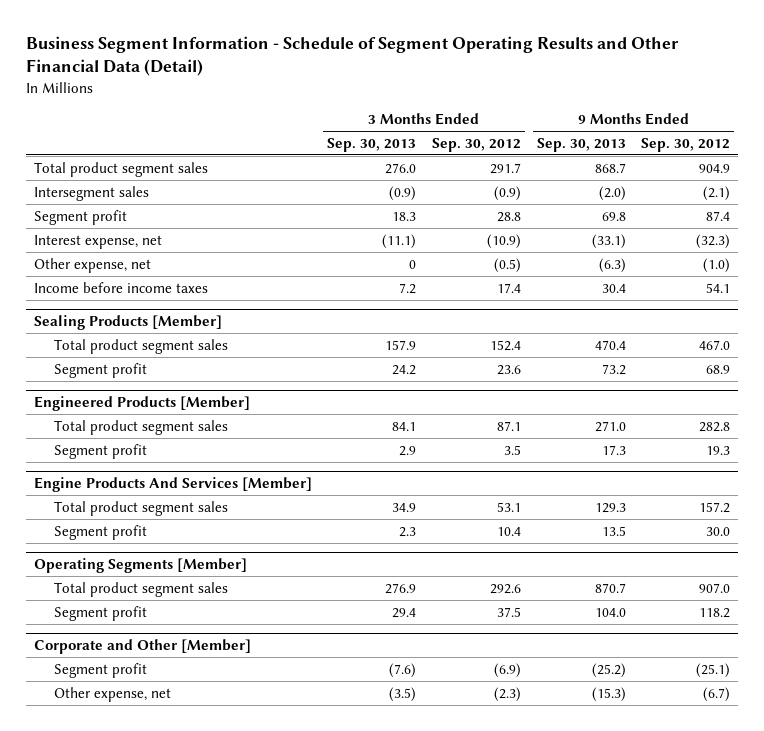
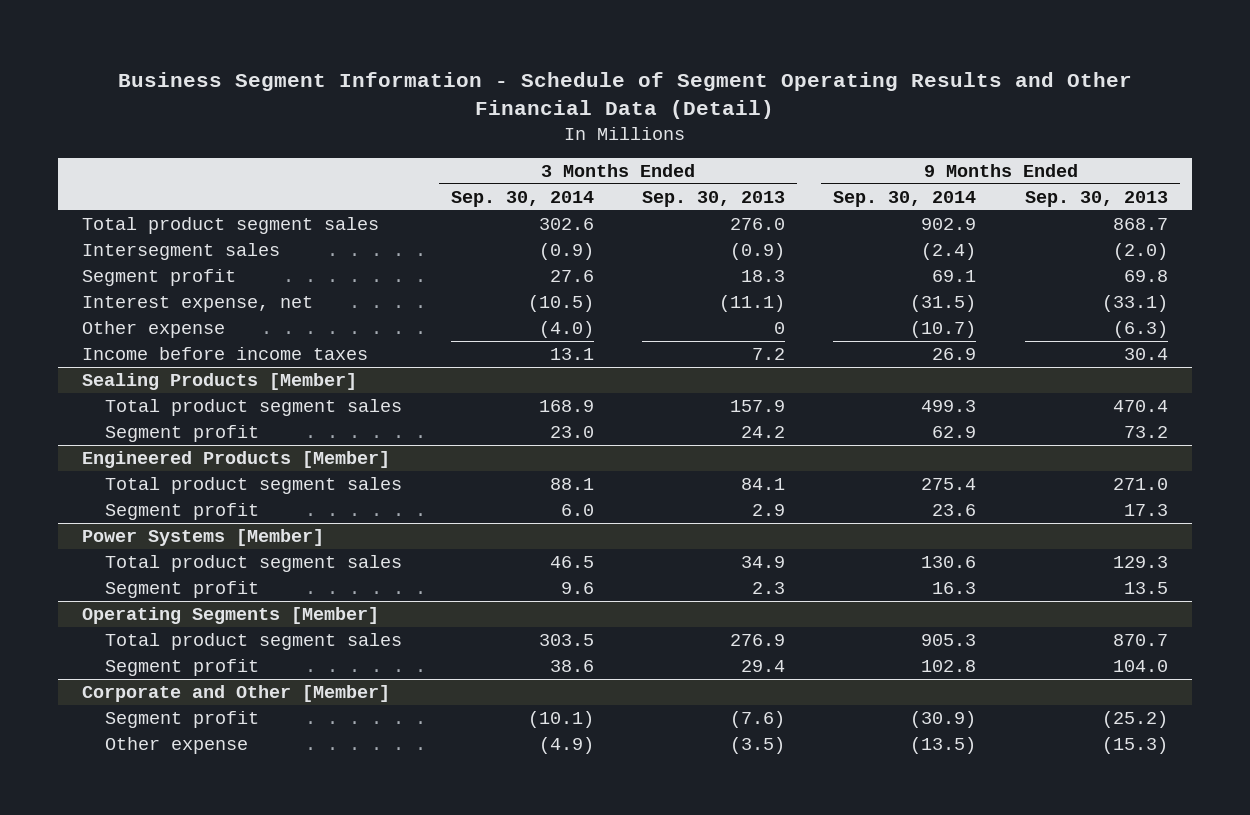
- | 3 Months Ended Sep. 30, 2013 | 3 Months Ended Sep. 30, 2012 | 9 Months Ended Sep. 30, 2013 | 9 Months Ended Sep. 30, 2012
+ | 3 Months Ended Sep. 30, 2014 | 3 Months Ended Sep. 30, 2013 | 9 Months Ended Sep. 30, 2014 | 9 Months Ended Sep. 30, 2013
- Other expense, net | 0 | (0.5) | (6.3) | (1.0)
+ Other expense | (4.0) | 0 | (10.7) | (6.3)
- Engine Products And Services [Member]
+ Power Systems [Member]
@ Corporate and Other [Member]
- Other expense, net | (3.5) | (2.3) | (15.3) | (6.7)
+ Other expense | (4.9) | (3.5) | (13.5) | (15.3)

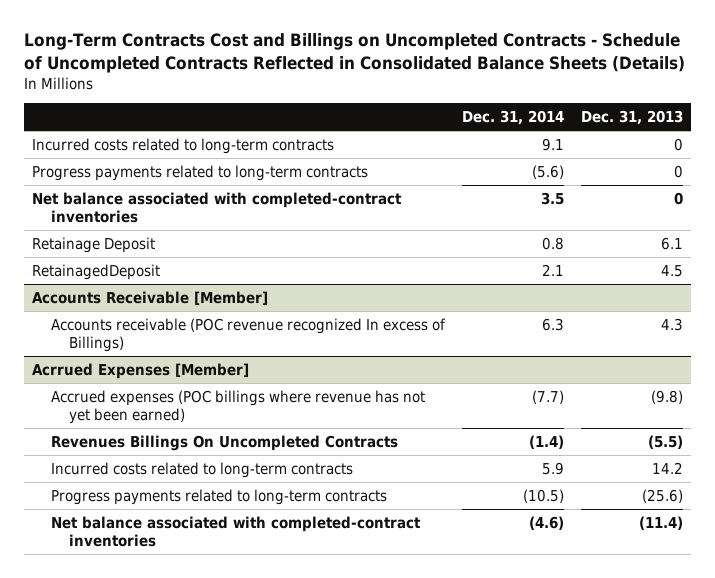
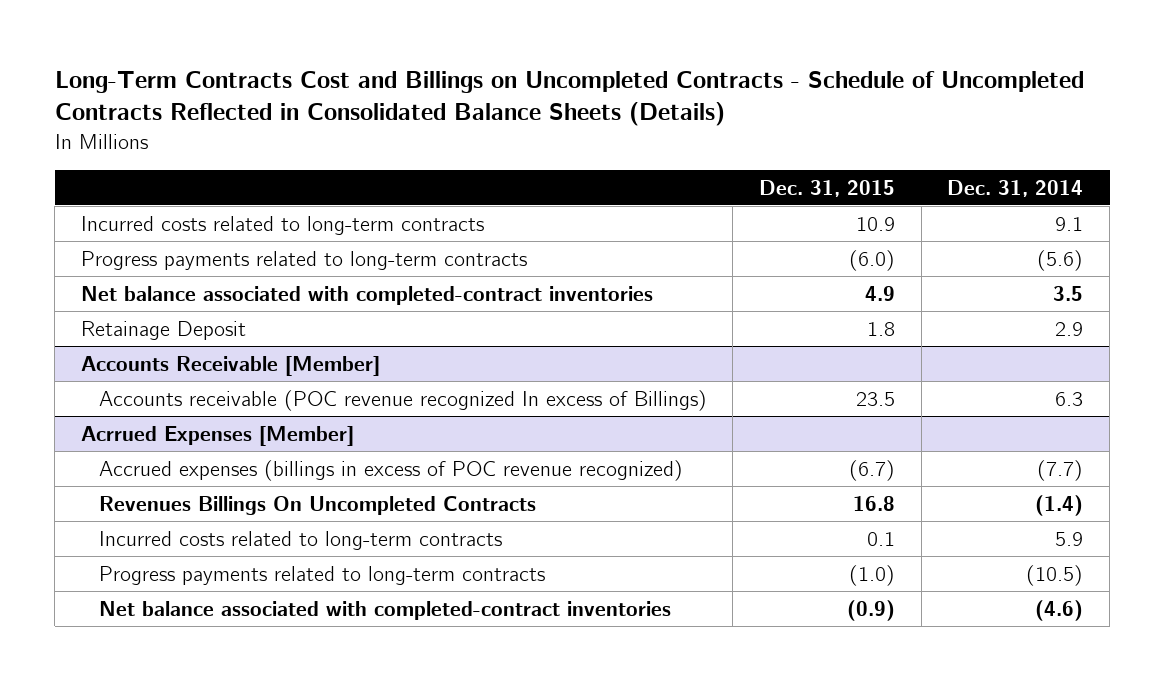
- | Dec. 31, 2014 | Dec. 31, 2013
+ | Dec. 31, 2015 | Dec. 31, 2014
- Retainage Deposit | 0.8 | 6.1
- RetainagedDeposit | 2.1 | 4.5
+ Retainage Deposit | 1.8 | 2.9
@ Acrrued Expenses [Member]
- Accrued expenses (POC billings where revenue has not yet been earned) | (7.7) | (9.8)
+ Accrued expenses (billings in excess of POC revenue recognized) | (6.7) | (7.7)

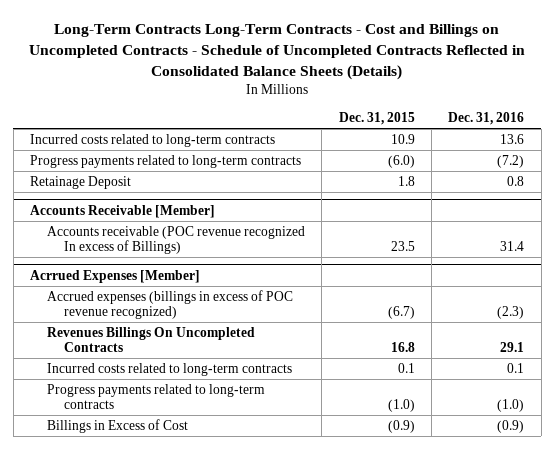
- Long-Term Contracts Cost and Billings on Uncompleted Contracts - Schedule of Uncompleted Contracts Reflected in Consolidated Balance Sheets (Details)
+ Long-Term Contracts Long-Term Contracts - Cost and Billings on Uncompleted Contracts - Schedule of Uncompleted Contracts Reflected in Consolidated Balance Sheets (Details)
- | Dec. 31, 2015 | Dec. 31, 2014
+ | Dec. 31, 2015 | Dec. 31, 2016
- Net balance associated with completed-contract inventories | 4.9 | 3.5
@ Acrrued Expenses [Member]
- Net balance associated with completed-contract inventories | (0.9) | (4.6)
+ Billings in Excess of Cost | (0.9) | (0.9)

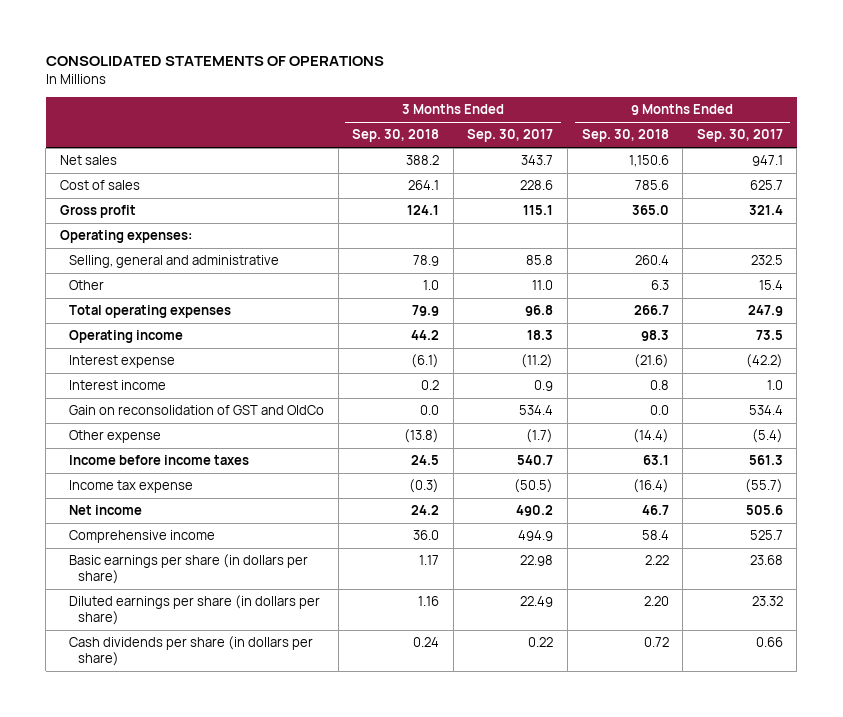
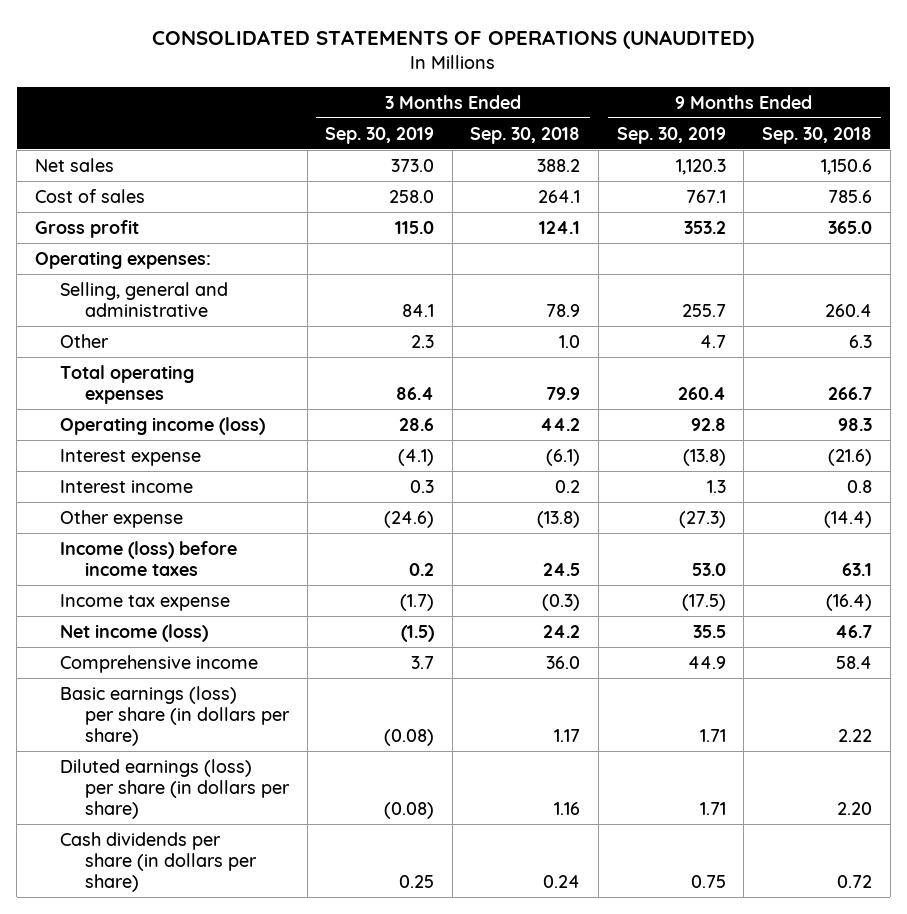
- CONSOLIDATED STATEMENTS OF OPERATIONS
+ CONSOLIDATED STATEMENTS OF OPERATIONS (UNAUDITED)
- | 3 Months Ended Sep. 30, 2018 | 3 Months Ended Sep. 30, 2017 | 9 Months Ended Sep. 30, 2018 | 9 Months Ended Sep. 30, 2017
+ | 3 Months Ended Sep. 30, 2019 | 3 Months Ended Sep. 30, 2018 | 9 Months Ended Sep. 30, 2019 | 9 Months Ended Sep. 30, 2018
- Operating income | 44.2 | 18.3 | 98.3 | 73.5
+ Operating income (loss) | 28.6 | 44.2 | 92.8 | 98.3
- Gain on reconsolidation of GST and OldCo | 0.0 | 534.4 | 0.0 | 534.4
- Income before income taxes | 24.5 | 540.7 | 63.1 | 561.3
+ Income (loss) before income taxes | 0.2 | 24.5 | 53.0 | 63.1
- Net income | 24.2 | 490.2 | 46.7 | 505.6
+ Net income (loss) | (1.5) | 24.2 | 35.5 | 46.7
- Basic earnings per share (in dollars per share) | 1.17 | 22.98 | 2.22 | 23.68
- Diluted earnings per share (in dollars per share) | 1.16 | 22.49 | 2.20 | 23.32
+ Basic earnings (loss) per share (in dollars per share) | (0.08) | 1.17 | 1.71 | 2.22
+ Diluted earnings (loss) per share (in dollars per share) | (0.08) | 1.16 | 1.71 | 2.20

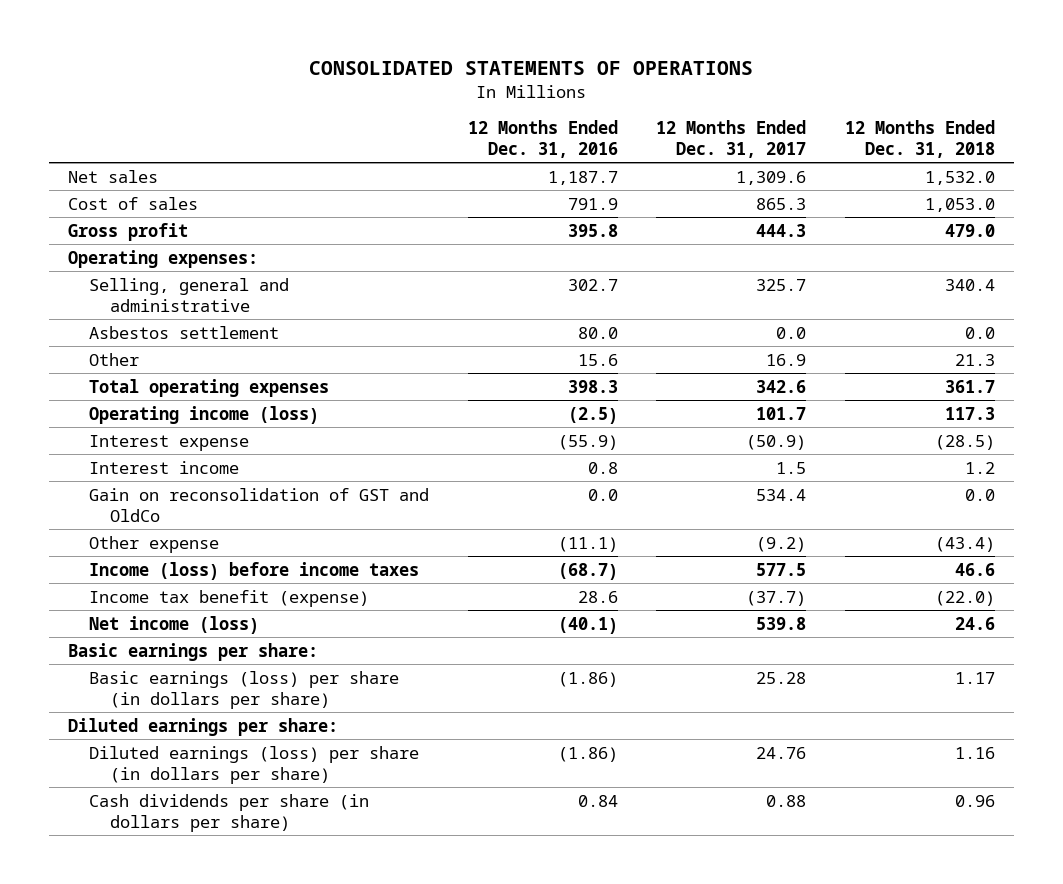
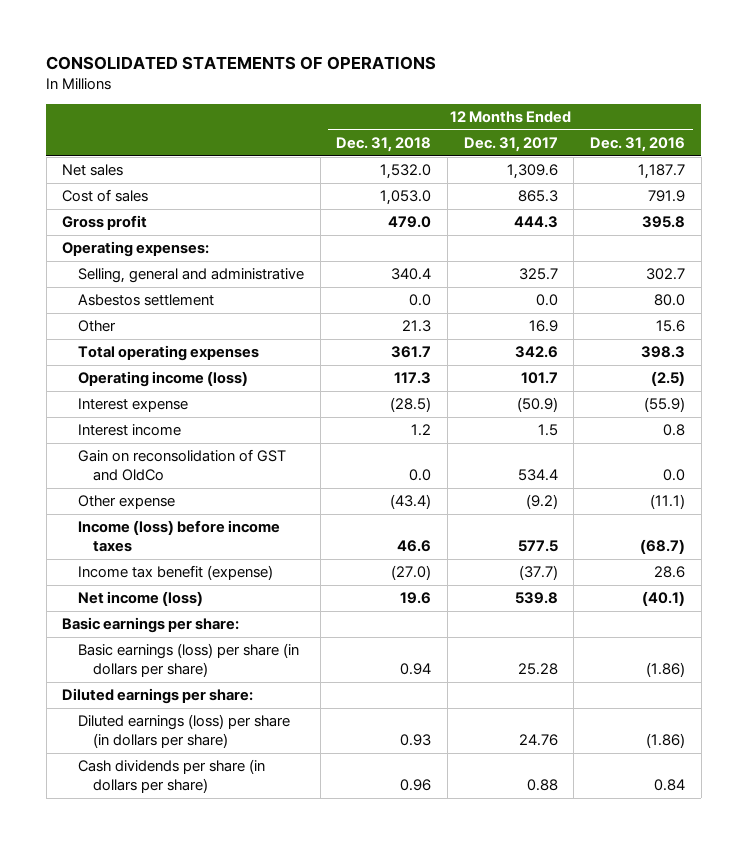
- | 12 Months Ended Dec. 31, 2016 | 12 Months Ended Dec. 31, 2017 | 12 Months Ended Dec. 31, 2018
+ | 12 Months Ended Dec. 31, 2018 | 12 Months Ended Dec. 31, 2017 | 12 Months Ended Dec. 31, 2016
- Income tax benefit (expense) | 28.6 | (37.7) | (22.0)
- Net income (loss) | (40.1) | 539.8 | 24.6
+ Income tax benefit (expense) | (27.0) | (37.7) | 28.6
+ Net income (loss) | 19.6 | 539.8 | (40.1)
- Basic earnings (loss) per share (in dollars per share) | (1.86) | 25.28 | 1.17
+ Basic earnings (loss) per share (in dollars per share) | 0.94 | 25.28 | (1.86)
- Diluted earnings (loss) per share (in dollars per share) | (1.86) | 24.76 | 1.16
+ Diluted earnings (loss) per share (in dollars per share) | 0.93 | 24.76 | (1.86)

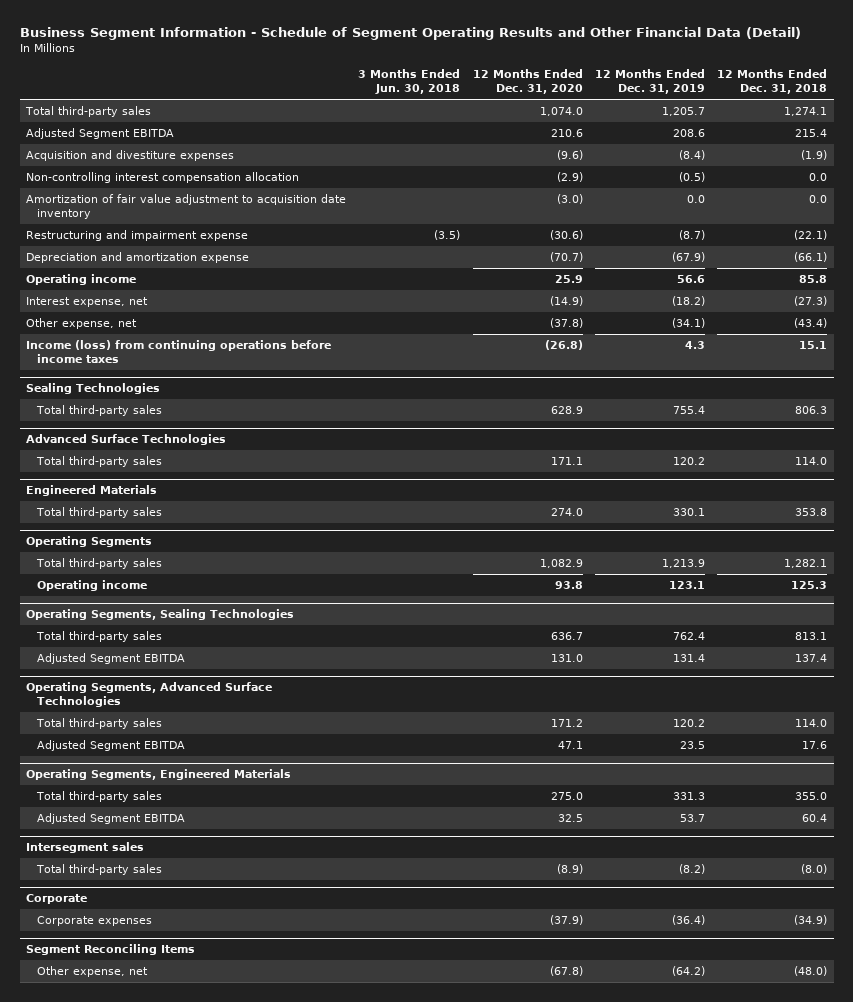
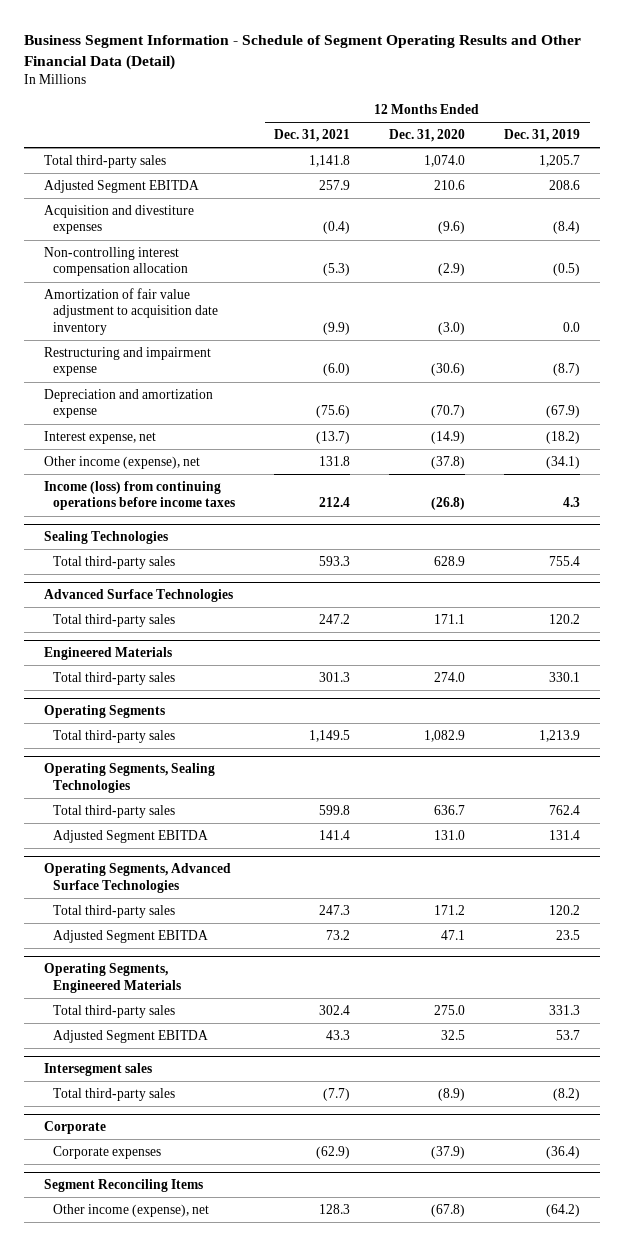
- | 3 Months Ended Jun. 30, 2018 | 12 Months Ended Dec. 31, 2020 | 12 Months Ended Dec. 31, 2019 | 12 Months Ended Dec. 31, 2018
+ | 12 Months Ended Dec. 31, 2021 | 12 Months Ended Dec. 31, 2020 | 12 Months Ended Dec. 31, 2019
- Operating income | | 25.9 | 56.6 | 85.8
- Other expense, net | | (37.8) | (34.1) | (43.4)
+ Other income (expense), net | 131.8 | (37.8) | (34.1)
@ Operating Segments
- Operating income | | 93.8 | 123.1 | 125.3
@ Segment Reconciling Items
- Other expense, net | | (67.8) | (64.2) | (48.0)
+ Other income (expense), net | 128.3 | (67.8) | (64.2)

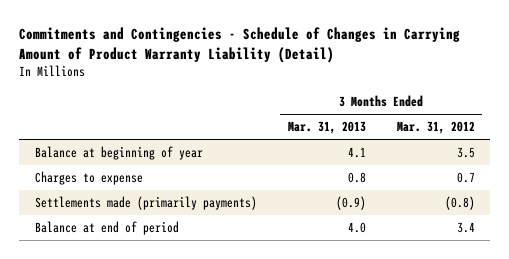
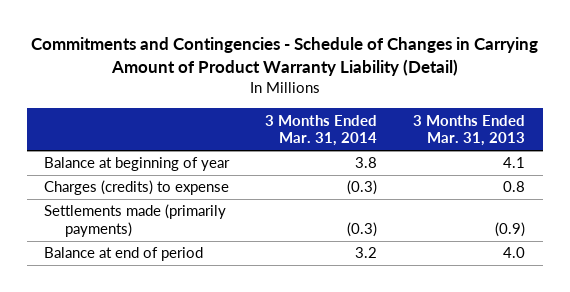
- | 3 Months Ended Mar. 31, 2013 | 3 Months Ended Mar. 31, 2012
+ | 3 Months Ended Mar. 31, 2014 | 3 Months Ended Mar. 31, 2013
- Charges to expense | 0.8 | 0.7
+ Charges (credits) to expense | (0.3) | 0.8

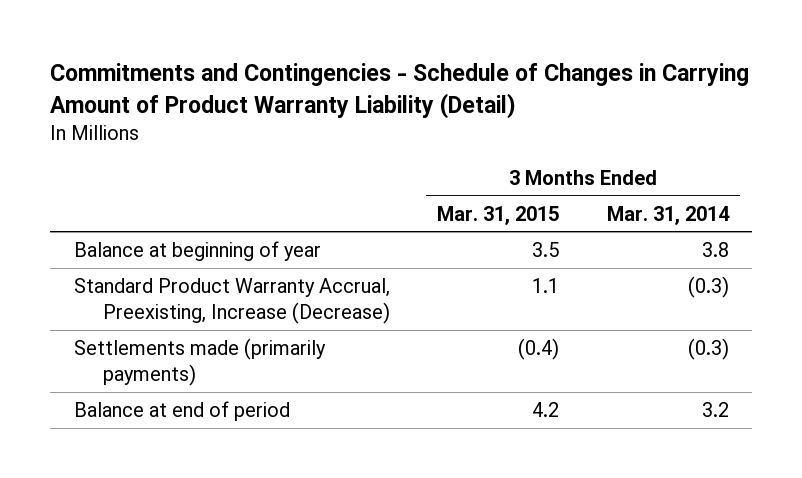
- | 3 Months Ended Mar. 31, 2014 | 3 Months Ended Mar. 31, 2013
+ | 3 Months Ended Mar. 31, 2015 | 3 Months Ended Mar. 31, 2014
- Charges (credits) to expense | (0.3) | 0.8
+ Standard Product Warranty Accrual, Preexisting, Increase (Decrease) | 1.1 | (0.3)

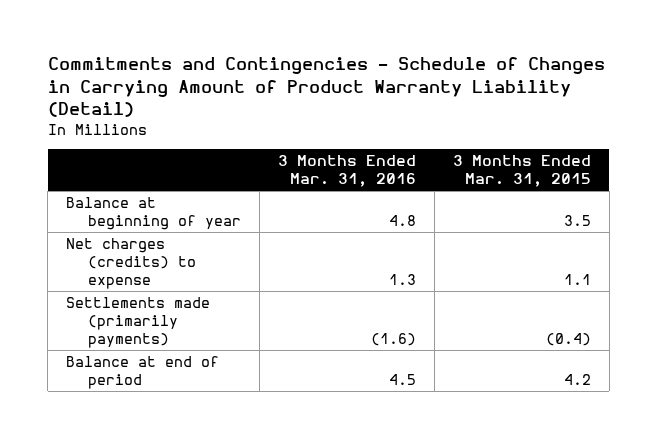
- | 3 Months Ended Mar. 31, 2015 | 3 Months Ended Mar. 31, 2014
+ | 3 Months Ended Mar. 31, 2016 | 3 Months Ended Mar. 31, 2015
- Standard Product Warranty Accrual, Preexisting, Increase (Decrease) | 1.1 | (0.3)
+ Net charges (credits) to expense | 1.3 | 1.1

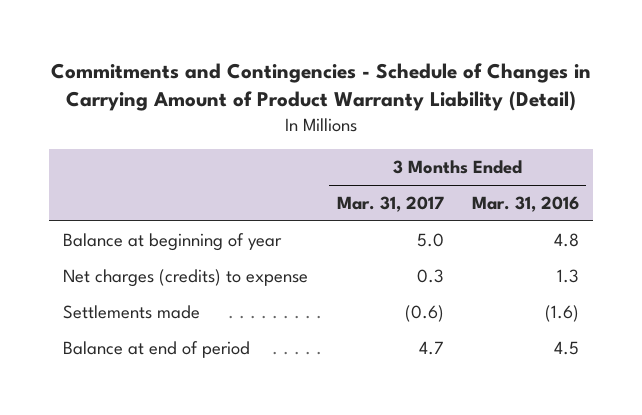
- | 3 Months Ended Mar. 31, 2016 | 3 Months Ended Mar. 31, 2015
+ | 3 Months Ended Mar. 31, 2017 | 3 Months Ended Mar. 31, 2016
- Settlements made (primarily payments) | (1.6) | (0.4)
+ Settlements made | (0.6) | (1.6)

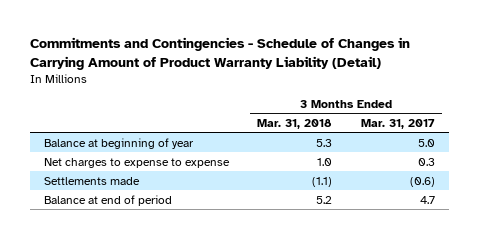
- | 3 Months Ended Mar. 31, 2017 | 3 Months Ended Mar. 31, 2016
+ | 3 Months Ended Mar. 31, 2018 | 3 Months Ended Mar. 31, 2017
- Net charges (credits) to expense | 0.3 | 1.3
+ Net charges to expense to expense | 1.0 | 0.3

